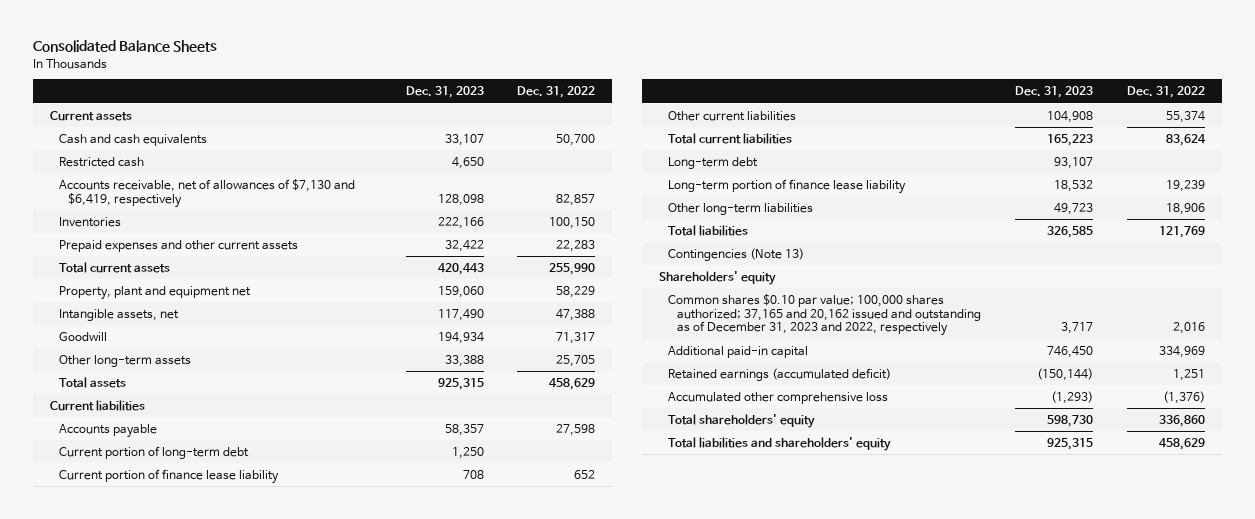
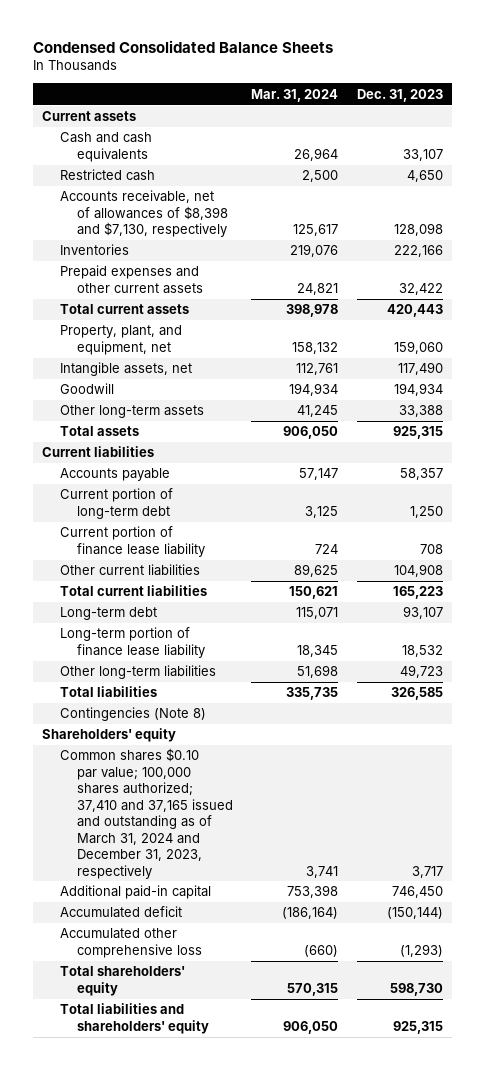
- Consolidated Balance Sheets
+ Condensed Consolidated Balance Sheets
- | Dec. 31, 2023 | Dec. 31, 2022
+ | Mar. 31, 2024 | Dec. 31, 2023
- Accounts receivable, net of allowances of $7,130 and $6,419, respectively | 128,098 | 82,857
+ Accounts receivable, net of allowances of $8,398 and $7,130, respectively | 125,617 | 128,098
- Property, plant and equipment net | 159,060 | 58,229
+ Property, plant, and equipment, net | 158,132 | 159,060
- Contingencies (Note 13)
+ Contingencies (Note 8)
- Common shares $0.10 par value; 100,000 shares authorized; 37,165 and 20,162 issued and outstanding as of December 31, 2023 and 2022, respectively | 3,717 | 2,016
+ Common shares $0.10 par value; 100,000 shares authorized; 37,410 and 37,165 issued and outstanding as of March 31, 2024 and December 31, 2023, respectively | 3,741 | 3,717
- Retained earnings (accumulated deficit) | (150,144) | 1,251
+ Accumulated deficit | (186,164) | (150,144)

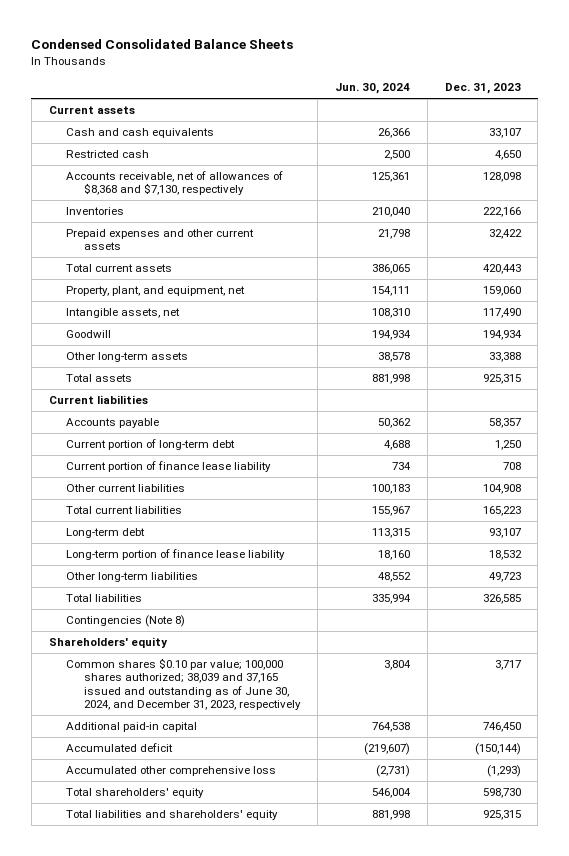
- | Mar. 31, 2024 | Dec. 31, 2023
+ | Jun. 30, 2024 | Dec. 31, 2023
- Accounts receivable, net of allowances of $8,398 and $7,130, respectively | 125,617 | 128,098
+ Accounts receivable, net of allowances of $8,368 and $7,130, respectively | 125,361 | 128,098
- Common shares $0.10 par value; 100,000 shares authorized; 37,410 and 37,165 issued and outstanding as of March 31, 2024 and December 31, 2023, respectively | 3,741 | 3,717
+ Common shares $0.10 par value; 100,000 shares authorized; 38,039 and 37,165 issued and outstanding as of June 30, 2024, and December 31, 2023, respectively | 3,804 | 3,717

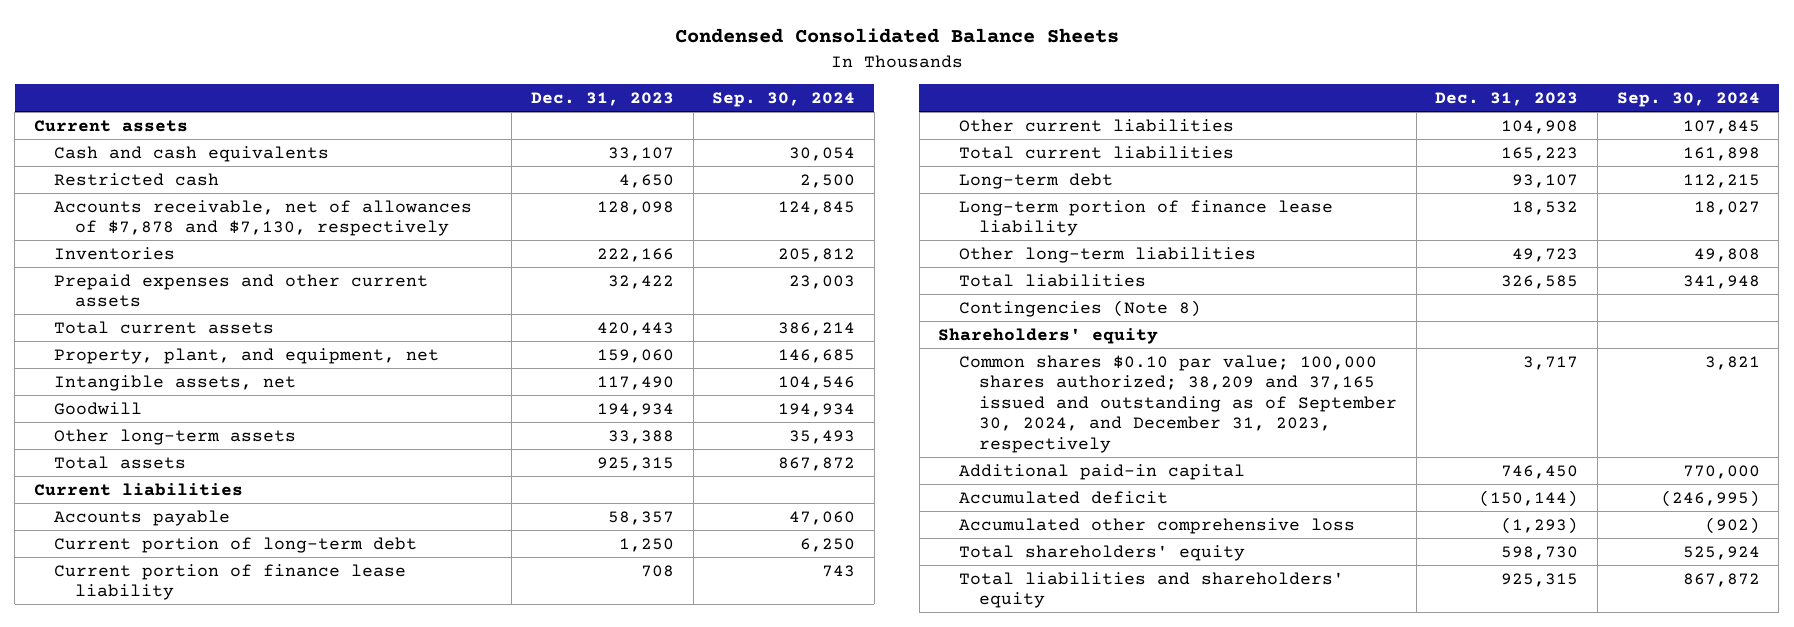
- | Jun. 30, 2024 | Dec. 31, 2023
+ | Dec. 31, 2023 | Sep. 30, 2024
- Accounts receivable, net of allowances of $8,368 and $7,130, respectively | 125,361 | 128,098
+ Accounts receivable, net of allowances of $7,878 and $7,130, respectively | 128,098 | 124,845
- Common shares $0.10 par value; 100,000 shares authorized; 38,039 and 37,165 issued and outstanding as of June 30, 2024, and December 31, 2023, respectively | 3,804 | 3,717
+ Common shares $0.10 par value; 100,000 shares authorized; 38,209 and 37,165 issued and outstanding as of September 30, 2024, and December 31, 2023, respectively | 3,717 | 3,821

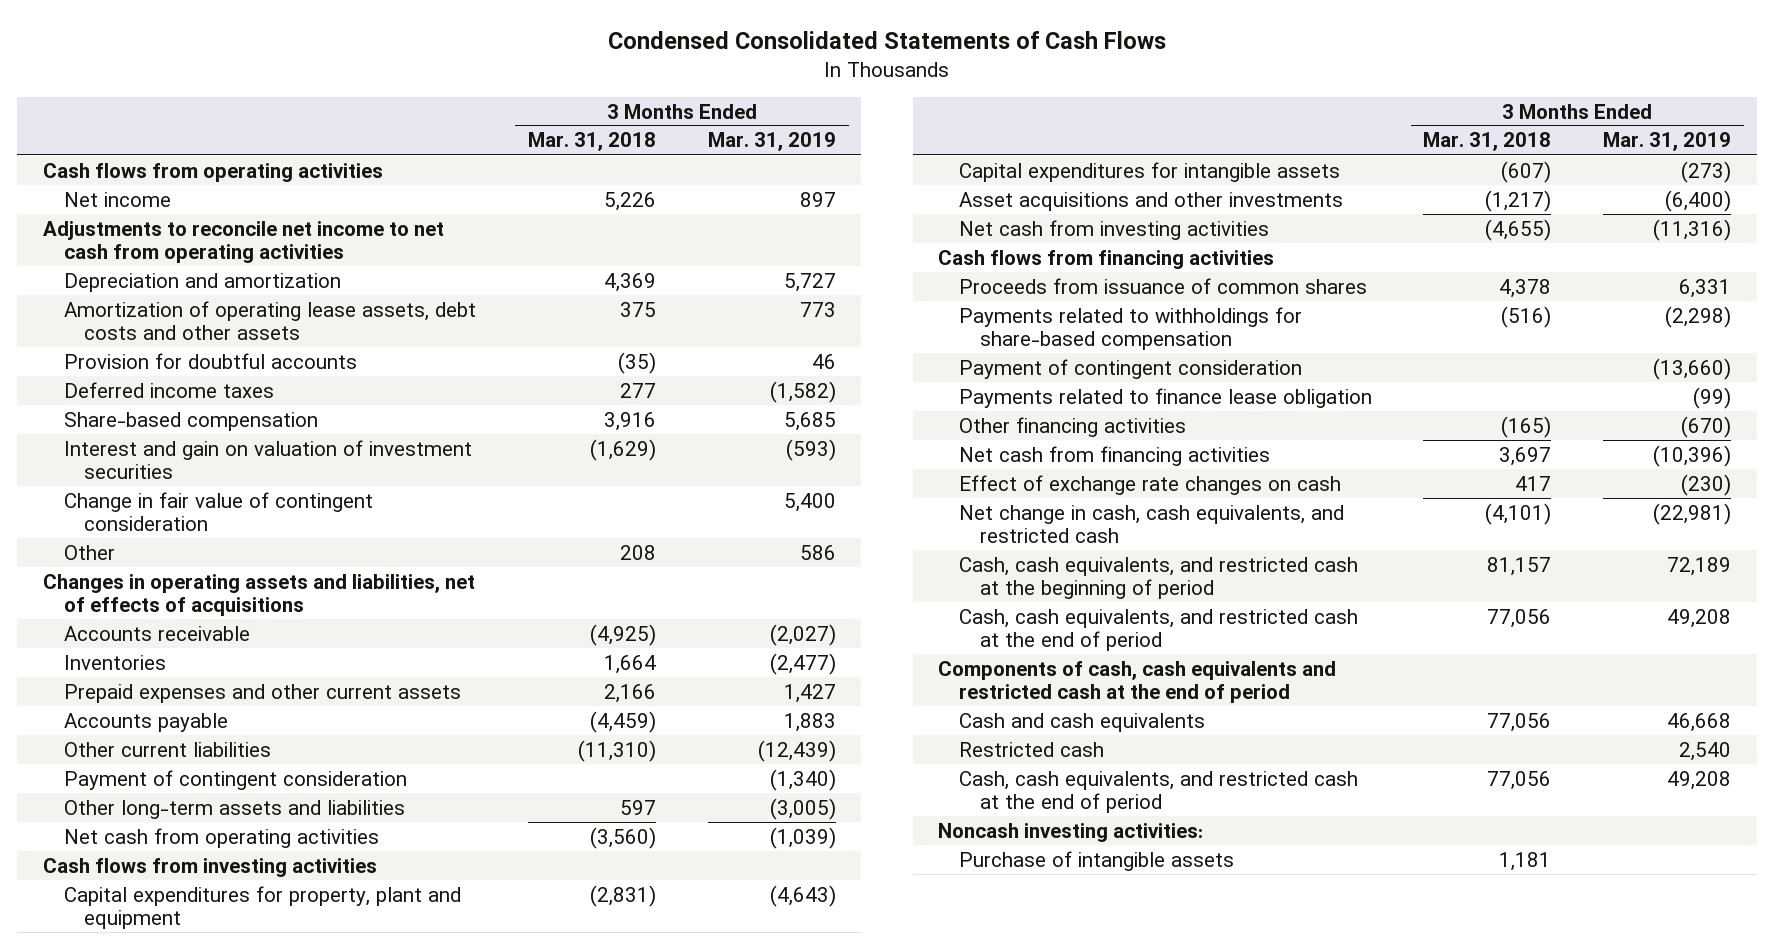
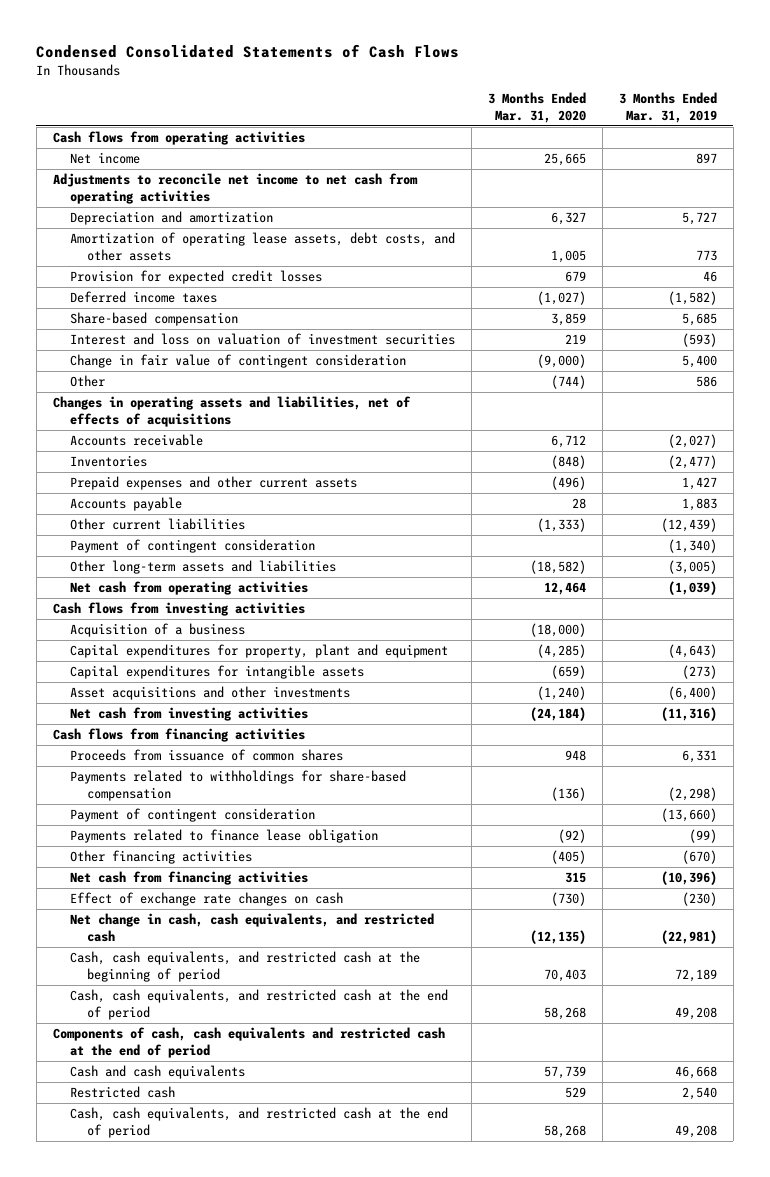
- | 3 Months Ended Mar. 31, 2018 | 3 Months Ended Mar. 31, 2019
+ | 3 Months Ended Mar. 31, 2020 | 3 Months Ended Mar. 31, 2019
- Amortization of operating lease assets, debt costs and other assets | 375 | 773
- Provision for doubtful accounts | (35) | 46
+ Amortization of operating lease assets, debt costs, and other assets | 1,005 | 773
+ Provision for expected credit losses | 679 | 46
- Interest and gain on valuation of investment securities | (1,629) | (593)
+ Interest and loss on valuation of investment securities | 219 | (593)
+ Acquisition of a business | (18,000) |
- Noncash investing activities:
- Purchase of intangible assets | 1,181 |

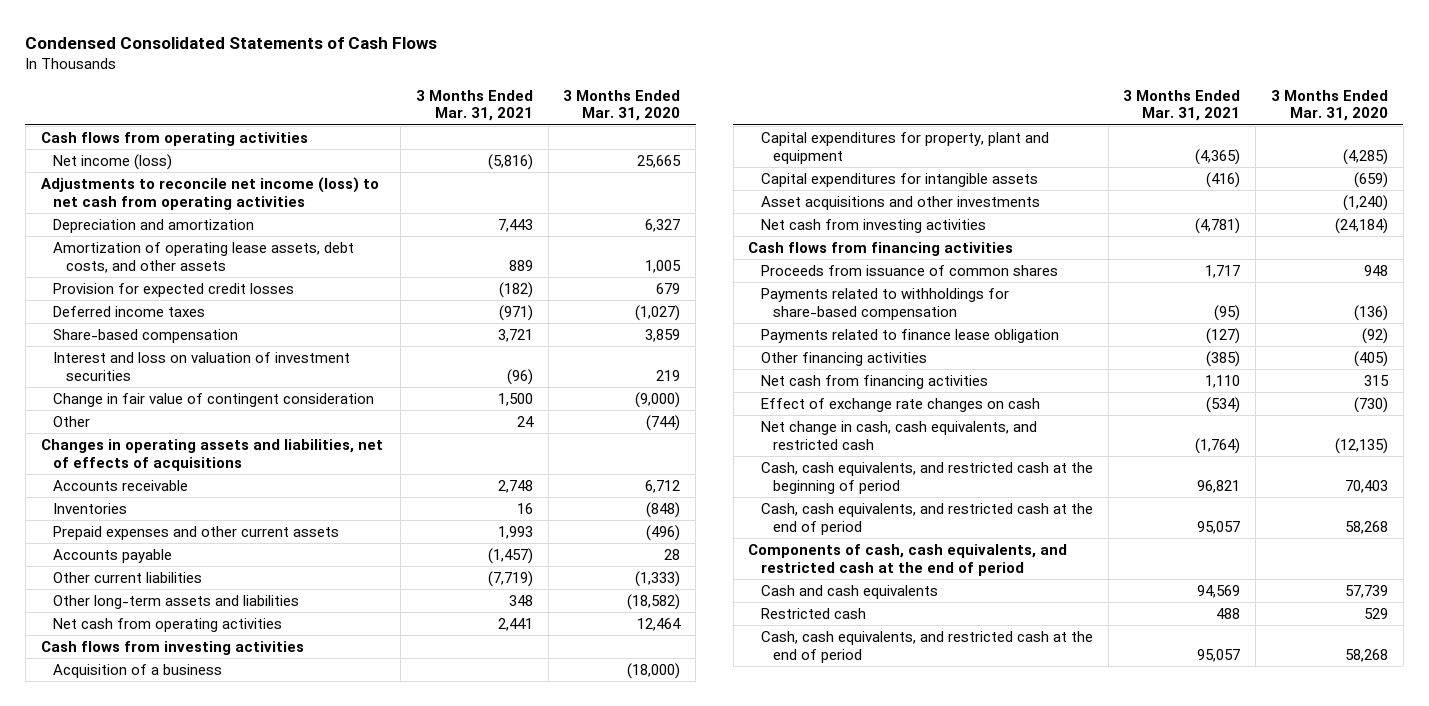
- | 3 Months Ended Mar. 31, 2020 | 3 Months Ended Mar. 31, 2019
+ | 3 Months Ended Mar. 31, 2021 | 3 Months Ended Mar. 31, 2020
- Net income | 25,665 | 897
- Adjustments to reconcile net income to net cash from operating activities
+ Net income (loss) | (5,816) | 25,665
+ Adjustments to reconcile net income (loss) to net cash from operating activities
- Payment of contingent consideration | | (1,340)
- Payment of contingent consideration | | (13,660)
- Components of cash, cash equivalents and restricted cash at the end of period
+ Components of cash, cash equivalents, and restricted cash at the end of period

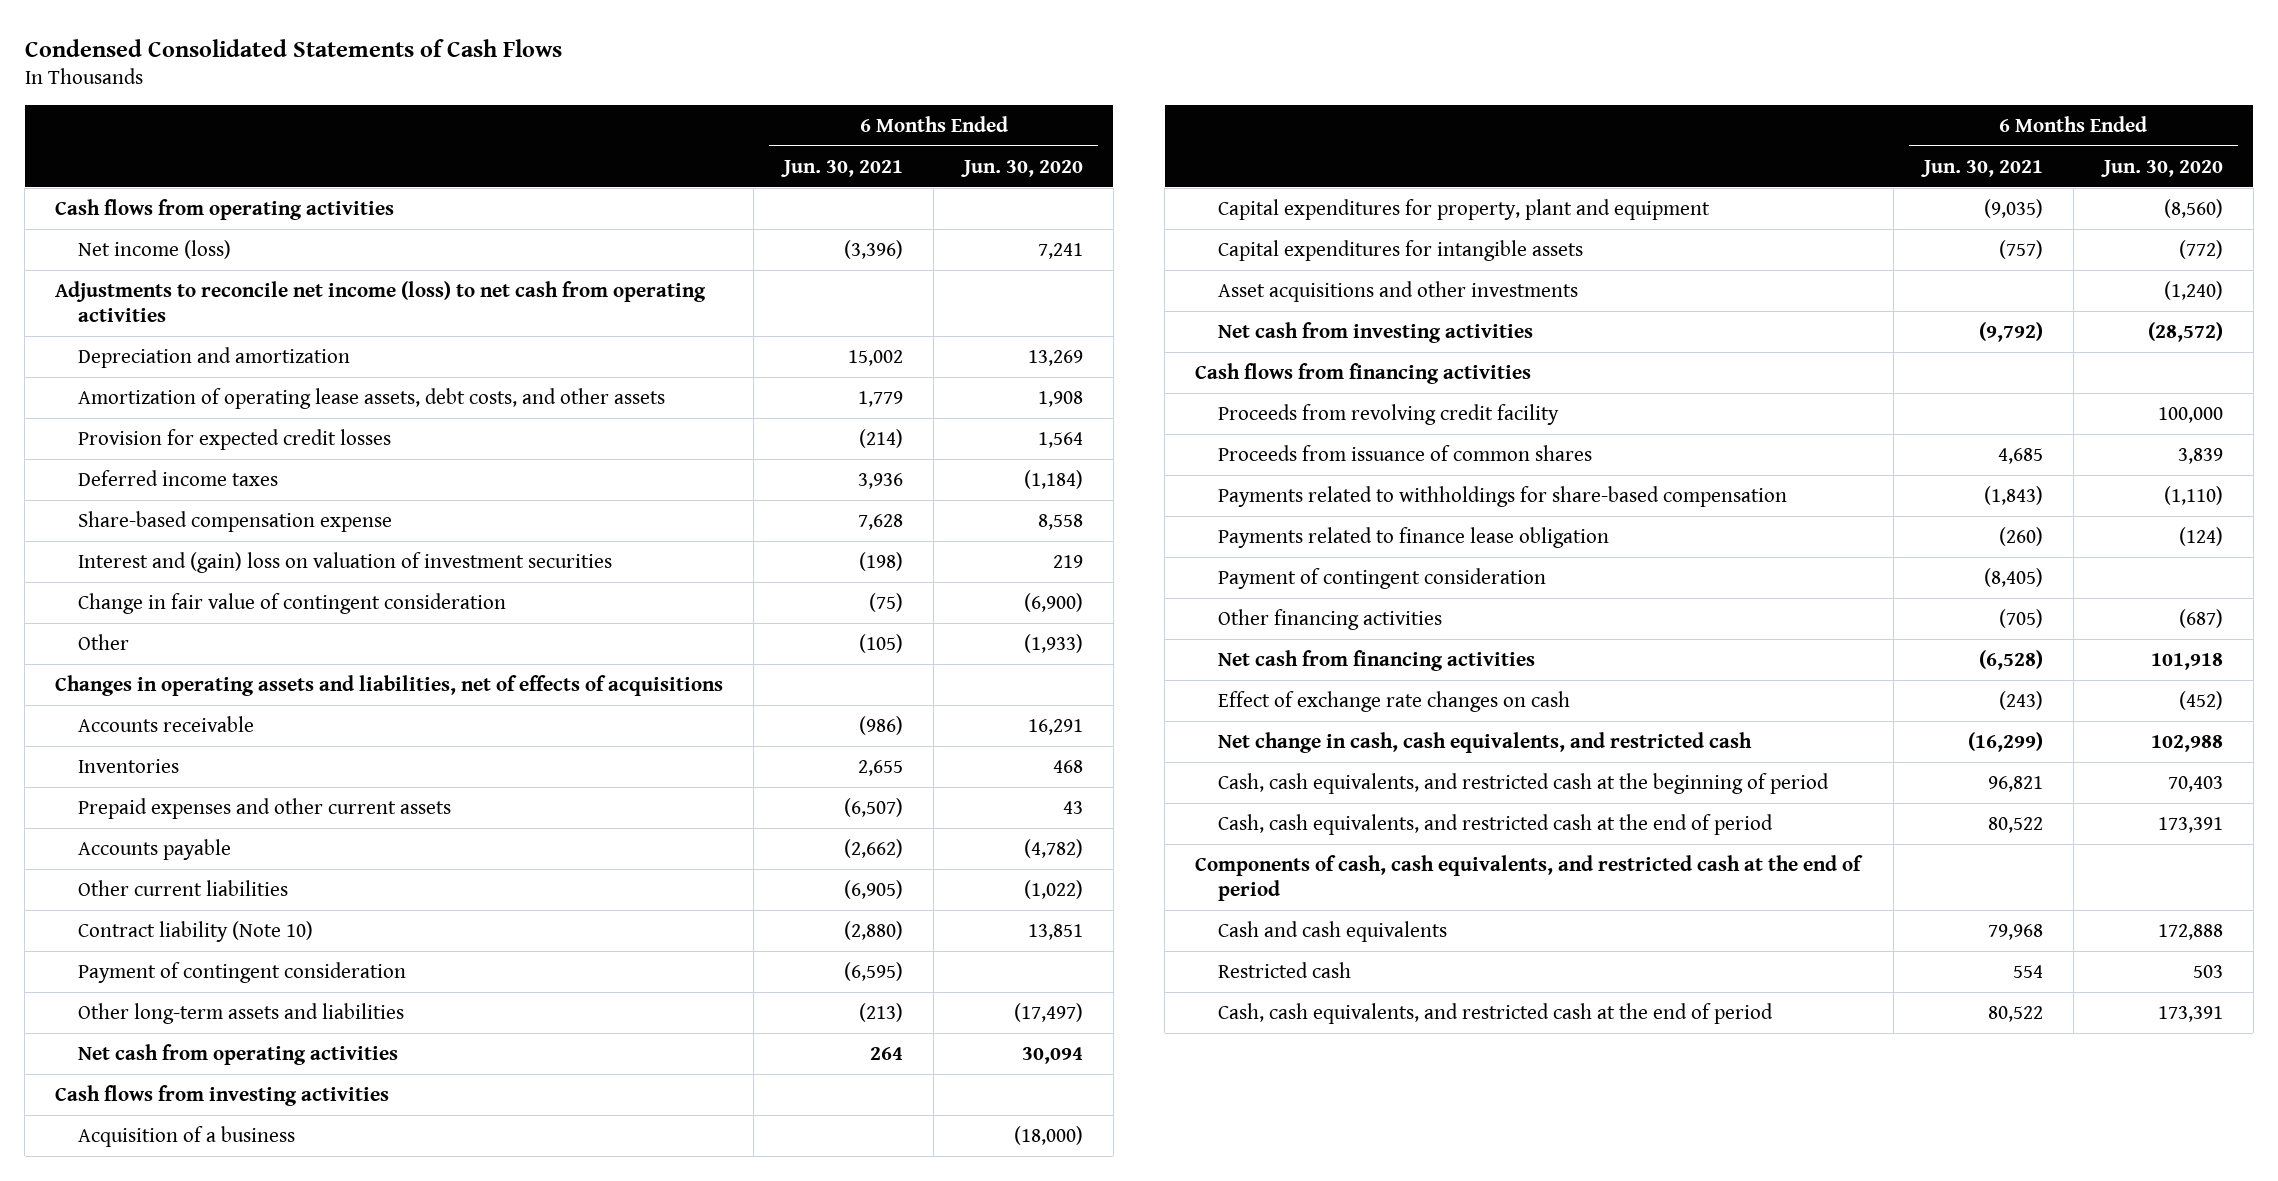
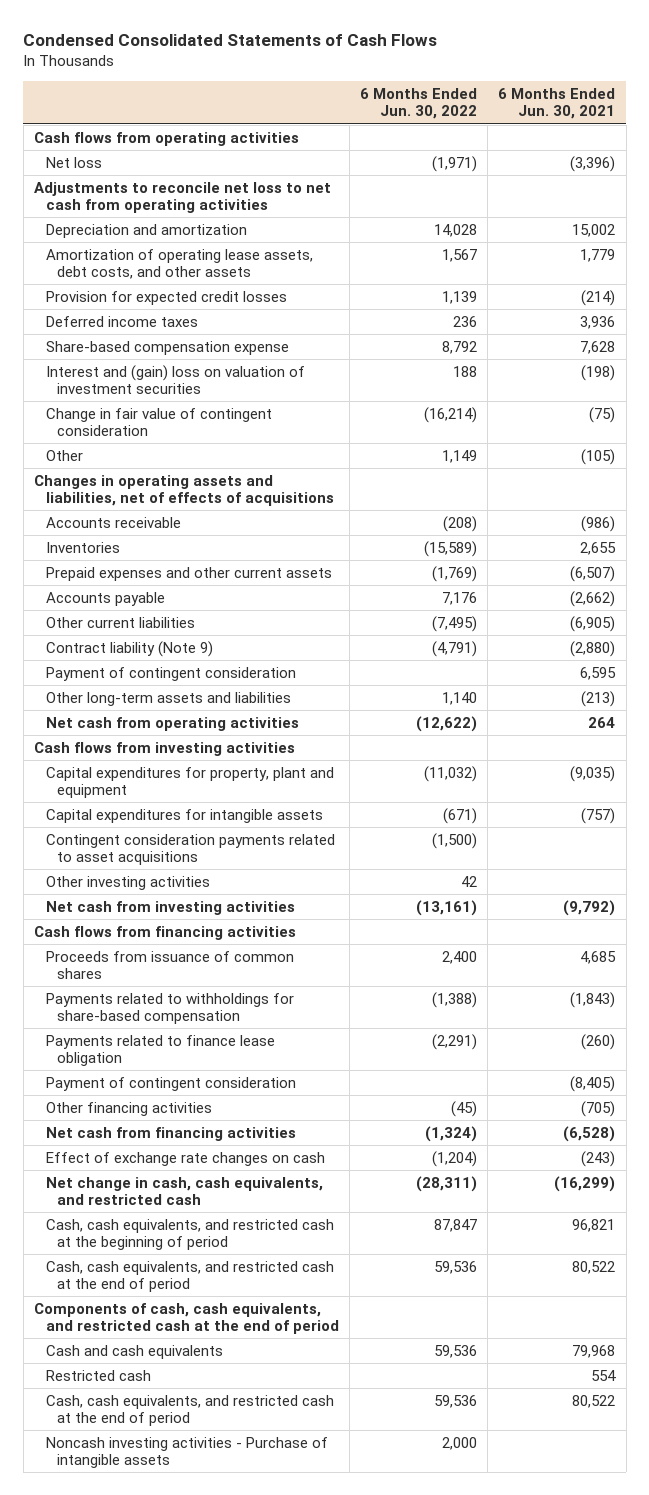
- | 6 Months Ended Jun. 30, 2021 | 6 Months Ended Jun. 30, 2020
+ | 6 Months Ended Jun. 30, 2022 | 6 Months Ended Jun. 30, 2021
- Net income (loss) | (3,396) | 7,241
- Adjustments to reconcile net income (loss) to net cash from operating activities
+ Net loss | (1,971) | (3,396)
+ Adjustments to reconcile net loss to net cash from operating activities
- Contract liability (Note 10) | (2,880) | 13,851
- Payment of contingent consideration | (6,595) |
+ Contract liability (Note 9) | (4,791) | (2,880)
+ Payment of contingent consideration | | 6,595
- Acquisition of a business | | (18,000)
- Asset acquisitions and other investments | | (1,240)
+ Contingent consideration payments related to asset acquisitions | (1,500) |
+ Other investing activities | 42 |
- Proceeds from revolving credit facility | | 100,000
+ Noncash investing activities - Purchase of intangible assets | 2,000 |

